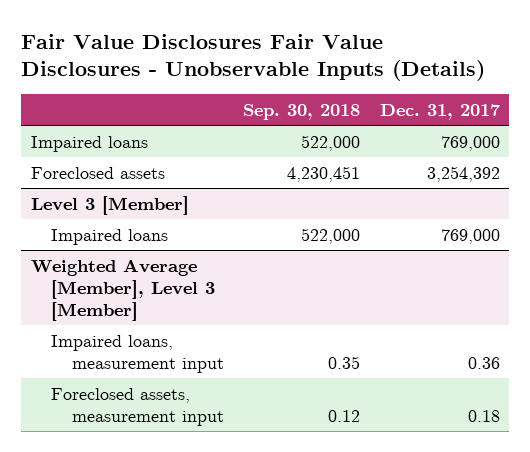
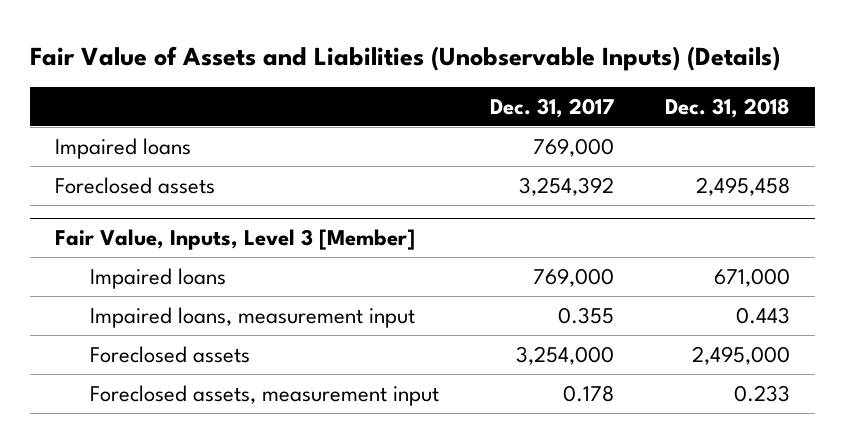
- Fair Value Disclosures Fair Value Disclosures - Unobservable Inputs (Details)
+ Fair Value of Assets and Liabilities (Unobservable Inputs) (Details)
- | Sep. 30, 2018 | Dec. 31, 2017
+ | Dec. 31, 2017 | Dec. 31, 2018
- Level 3 [Member]
+ Fair Value, Inputs, Level 3 [Member]
- Weighted Average [Member], Level 3 [Member]
- Impaired loans, measurement input | 0.35 | 0.36
- Foreclosed assets, measurement input | 0.12 | 0.18
+ Impaired loans, measurement input | 0.355 | 0.443
+ Foreclosed assets | 3,254,000 | 2,495,000
+ Foreclosed assets, measurement input | 0.178 | 0.233

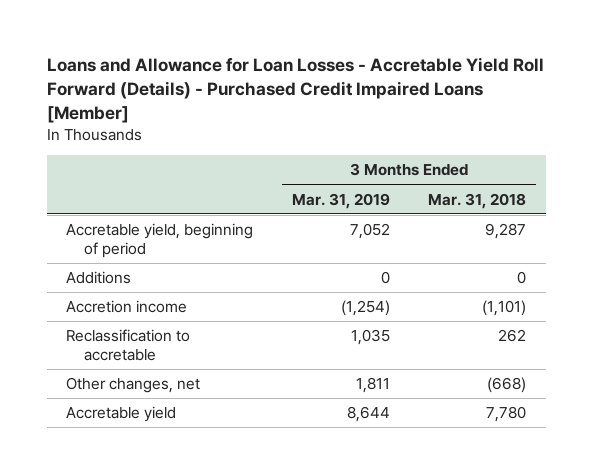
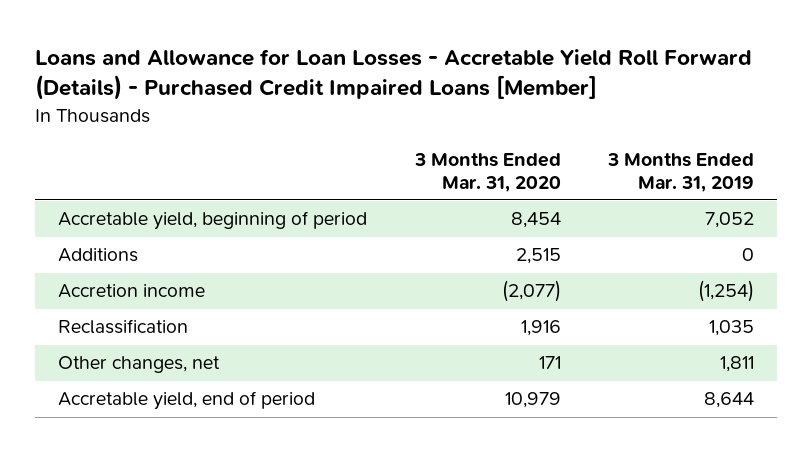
- | 3 Months Ended Mar. 31, 2019 | 3 Months Ended Mar. 31, 2018
+ | 3 Months Ended Mar. 31, 2020 | 3 Months Ended Mar. 31, 2019
- Reclassification to accretable | 1,035 | 262
+ Reclassification | 1,916 | 1,035
- Accretable yield | 8,644 | 7,780
+ Accretable yield, end of period | 10,979 | 8,644

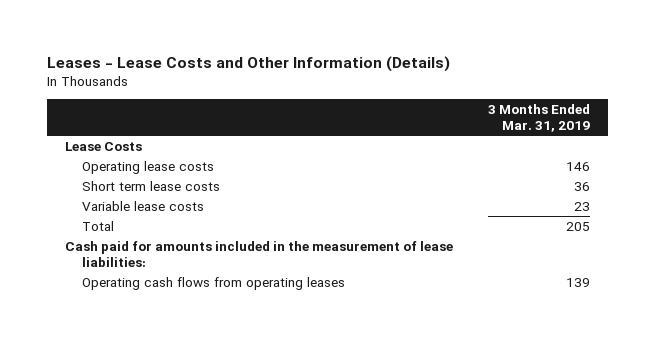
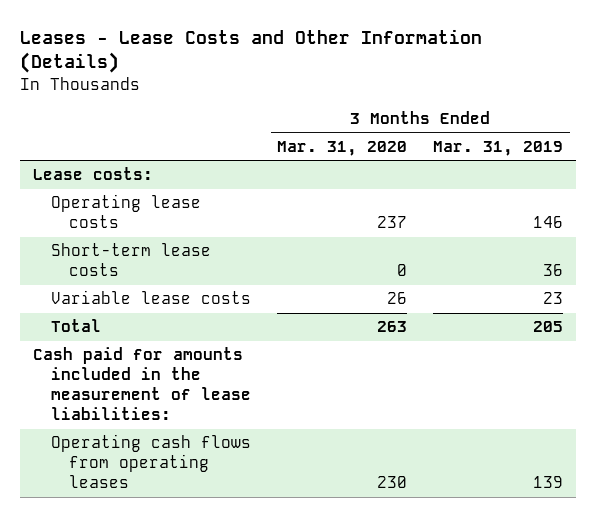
- | 3 Months Ended Mar. 31, 2019
+ | 3 Months Ended Mar. 31, 2020 | 3 Months Ended Mar. 31, 2019
- Lease Costs
+ Lease costs:
- Short term lease costs | 36
+ Short-term lease costs | 0 | 36

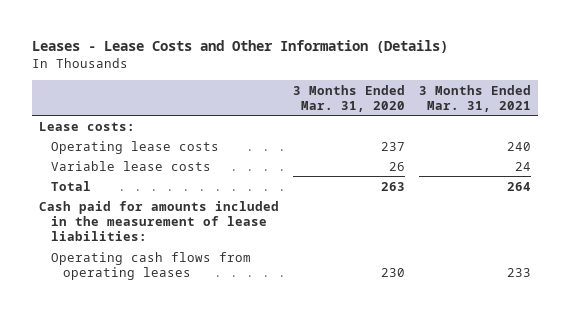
- | 3 Months Ended Mar. 31, 2020 | 3 Months Ended Mar. 31, 2019
+ | 3 Months Ended Mar. 31, 2020 | 3 Months Ended Mar. 31, 2021
- Short-term lease costs | 0 | 36

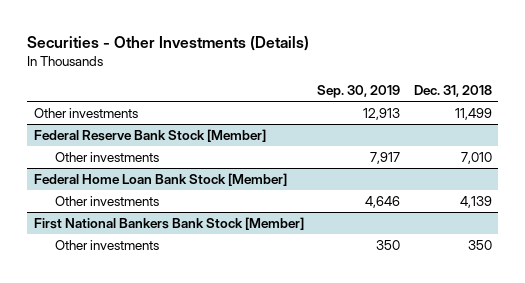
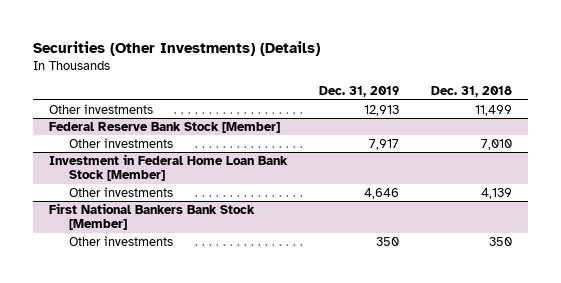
- Securities - Other Investments (Details)
+ Securities (Other Investments) (Details)
- | Sep. 30, 2019 | Dec. 31, 2018
+ | Dec. 31, 2019 | Dec. 31, 2018
- Federal Home Loan Bank Stock [Member]
+ Investment in Federal Home Loan Bank Stock [Member]

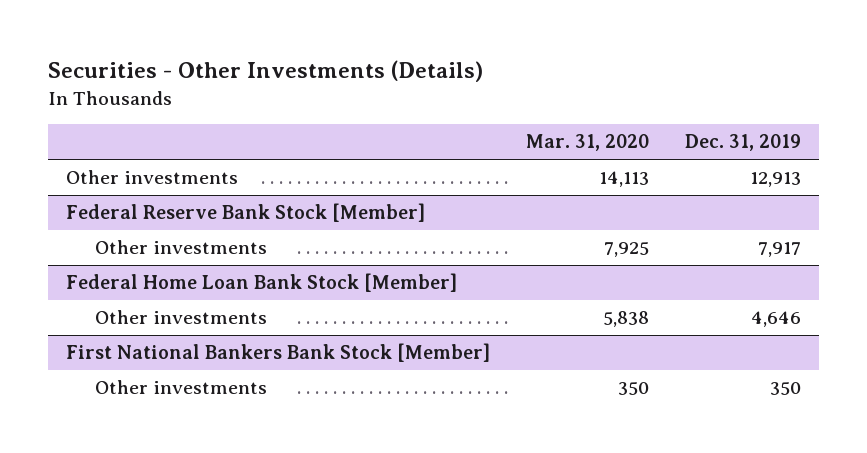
- Securities (Other Investments) (Details)
+ Securities - Other Investments (Details)
- | Dec. 31, 2019 | Dec. 31, 2018
+ | Mar. 31, 2020 | Dec. 31, 2019
- Investment in Federal Home Loan Bank Stock [Member]
+ Federal Home Loan Bank Stock [Member]

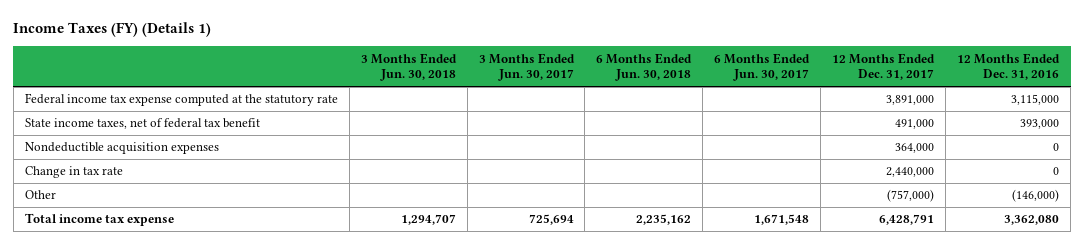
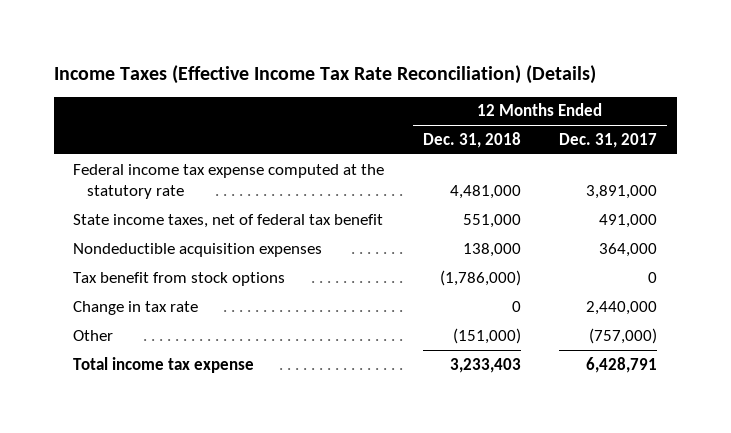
- Income Taxes (FY) (Details 1)
+ Income Taxes (Effective Income Tax Rate Reconciliation) (Details)
- | 3 Months Ended Jun. 30, 2018 | 3 Months Ended Jun. 30, 2017 | 6 Months Ended Jun. 30, 2018 | 6 Months Ended Jun. 30, 2017 | 12 Months Ended Dec. 31, 2017 | 12 Months Ended Dec. 31, 2016
+ | 12 Months Ended Dec. 31, 2018 | 12 Months Ended Dec. 31, 2017
+ Tax benefit from stock options | (1,786,000) | 0

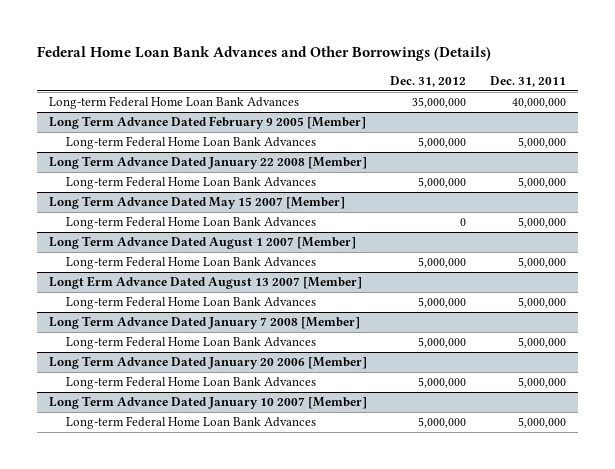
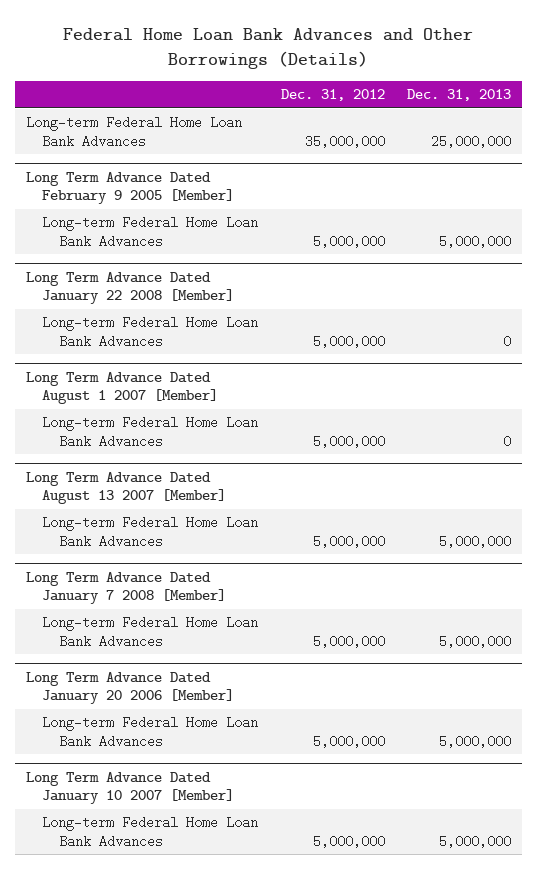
- | Dec. 31, 2012 | Dec. 31, 2011
+ | Dec. 31, 2012 | Dec. 31, 2013
- Long Term Advance Dated May 15 2007 [Member]
- Long-term Federal Home Loan Bank Advances | 0 | 5,000,000
- Longt Erm Advance Dated August 13 2007 [Member]
+ Long Term Advance Dated August 13 2007 [Member]

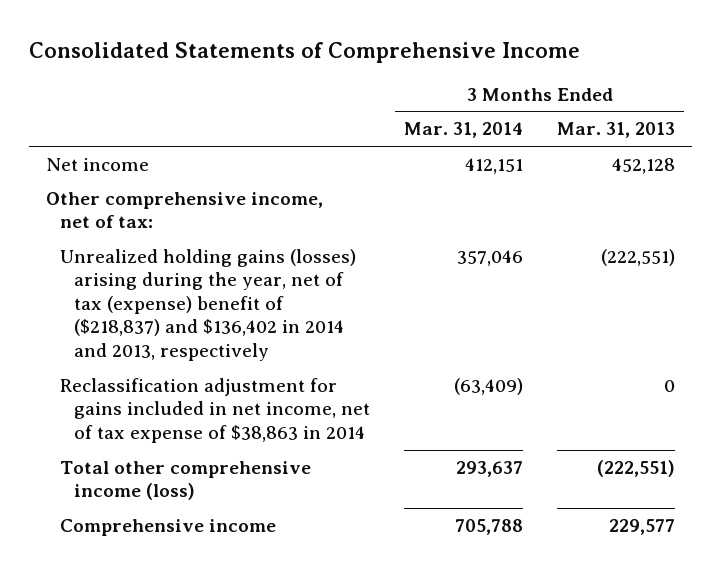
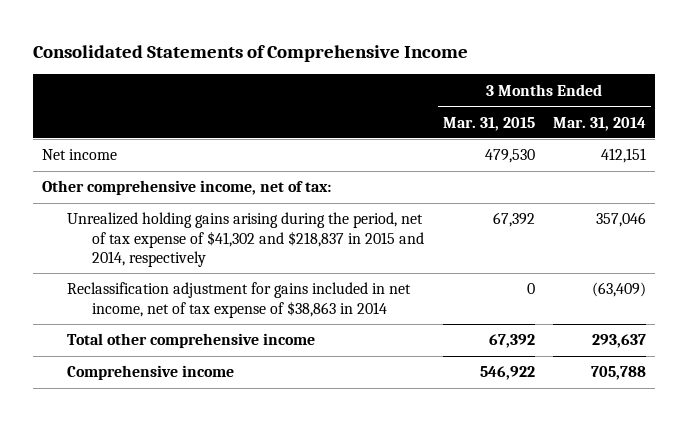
- | 3 Months Ended Mar. 31, 2014 | 3 Months Ended Mar. 31, 2013
+ | 3 Months Ended Mar. 31, 2015 | 3 Months Ended Mar. 31, 2014
- Unrealized holding gains (losses) arising during the year, net of tax (expense) benefit of ($218,837) and $136,402 in 2014 and 2013, respectively | 357,046 | (222,551)
+ Unrealized holding gains arising during the period, net of tax expense of $41,302 and $218,837 in 2015 and 2014, respectively | 67,392 | 357,046
- Total other comprehensive income (loss) | 293,637 | (222,551)
+ Total other comprehensive income | 67,392 | 293,637

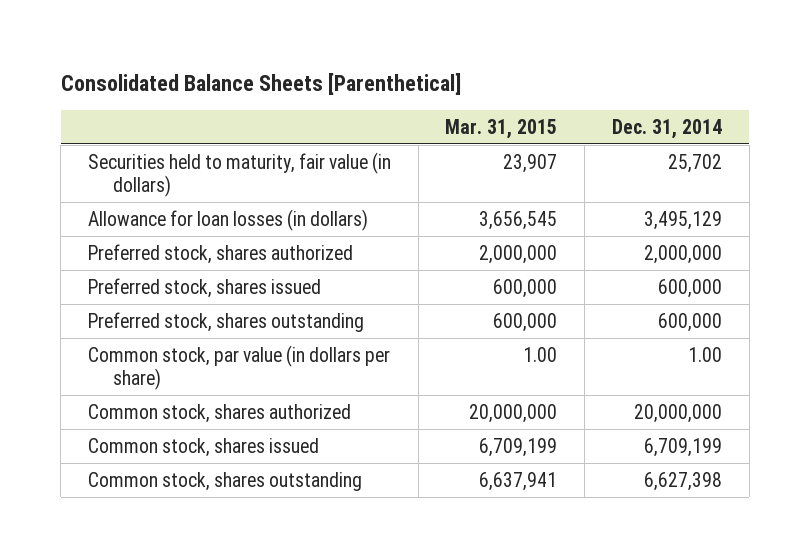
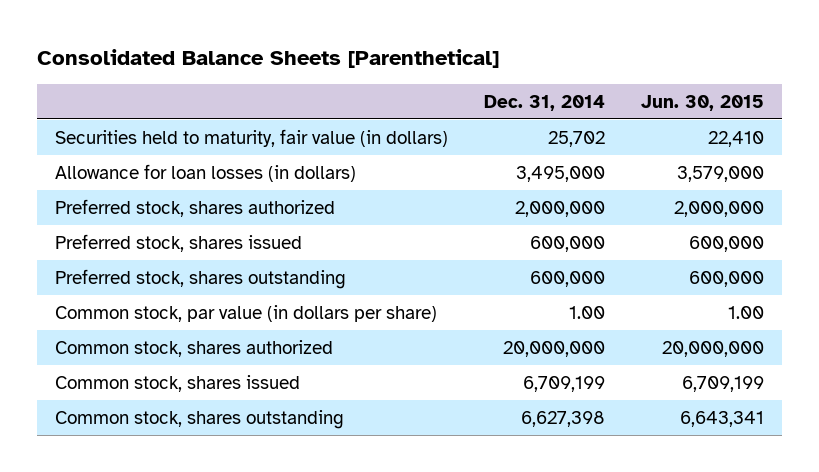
- | Mar. 31, 2015 | Dec. 31, 2014
+ | Dec. 31, 2014 | Jun. 30, 2015
- Allowance for loan losses (in dollars) | 3,656,545 | 3,495,129
+ Allowance for loan losses (in dollars) | 3,495,000 | 3,579,000

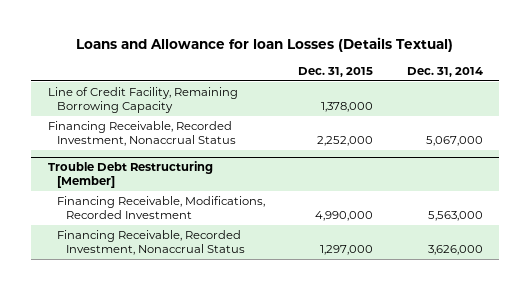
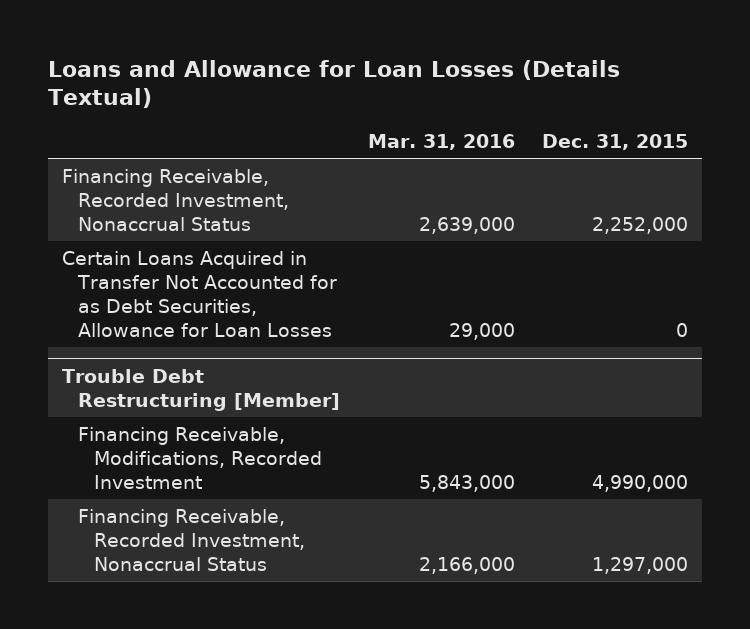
- Loans and Allowance for loan Losses (Details Textual)
+ Loans and Allowance for Loan Losses (Details Textual)
- | Dec. 31, 2015 | Dec. 31, 2014
+ | Mar. 31, 2016 | Dec. 31, 2015
- Line of Credit Facility, Remaining Borrowing Capacity | 1,378,000 |
+ Certain Loans Acquired in Transfer Not Accounted for as Debt Securities, Allowance for Loan Losses | 29,000 | 0

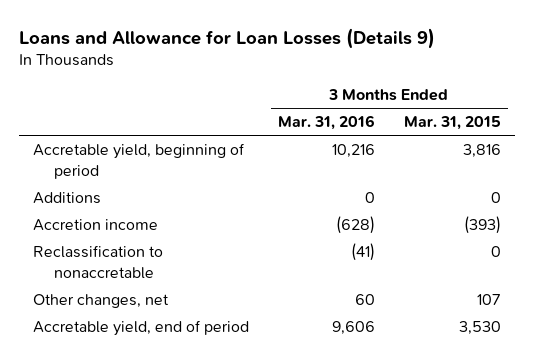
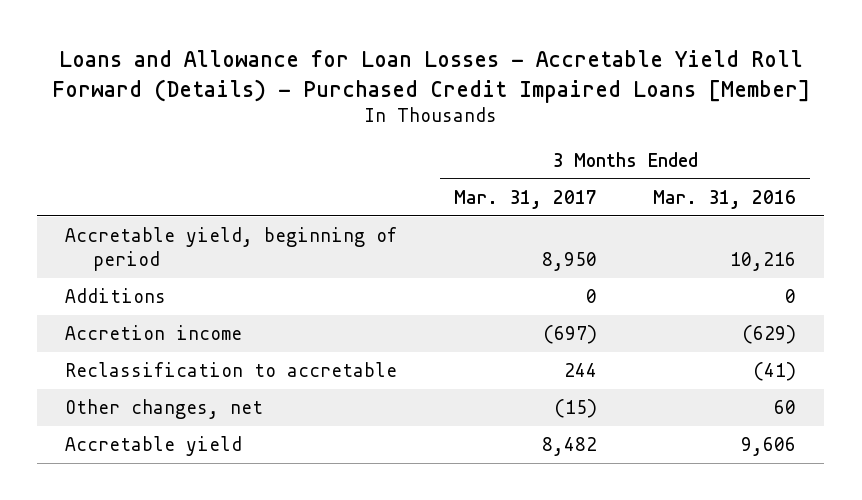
- Loans and Allowance for Loan Losses (Details 9)
+ Loans and Allowance for Loan Losses - Accretable Yield Roll Forward (Details) - Purchased Credit Impaired Loans [Member]
- | 3 Months Ended Mar. 31, 2016 | 3 Months Ended Mar. 31, 2015
+ | 3 Months Ended Mar. 31, 2017 | 3 Months Ended Mar. 31, 2016
- Accretion income | (628) | (393)
- Reclassification to nonaccretable | (41) | 0
+ Accretion income | (697) | (629)
+ Reclassification to accretable | 244 | (41)
- Accretable yield, end of period | 9,606 | 3,530
+ Accretable yield | 8,482 | 9,606

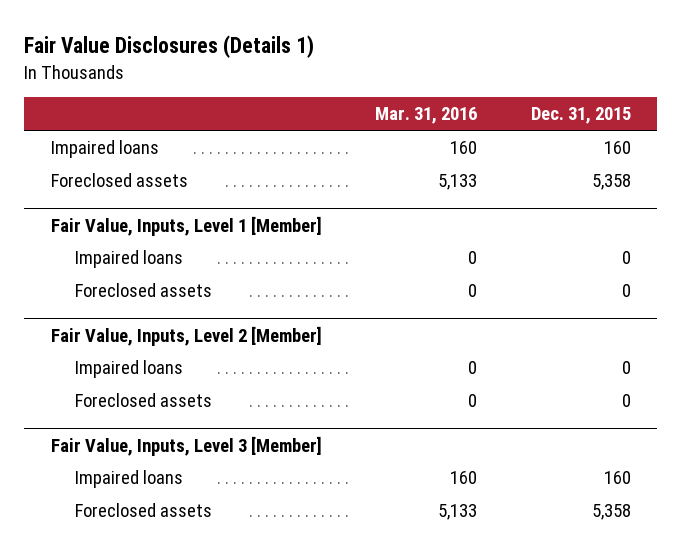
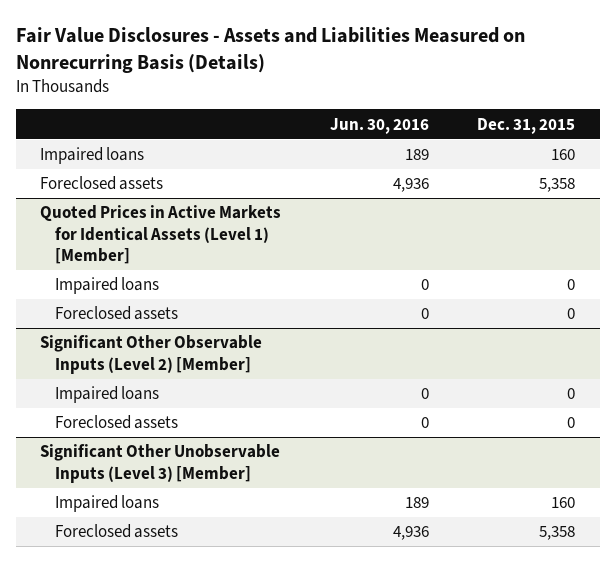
- Fair Value Disclosures (Details 1)
+ Fair Value Disclosures - Assets and Liabilities Measured on Nonrecurring Basis (Details)
- | Mar. 31, 2016 | Dec. 31, 2015
+ | Jun. 30, 2016 | Dec. 31, 2015
- Fair Value, Inputs, Level 1 [Member]
+ Quoted Prices in Active Markets for Identical Assets (Level 1) [Member]
- Fair Value, Inputs, Level 2 [Member]
+ Significant Other Observable Inputs (Level 2) [Member]
- Fair Value, Inputs, Level 3 [Member]
+ Significant Other Unobservable Inputs (Level 3) [Member]

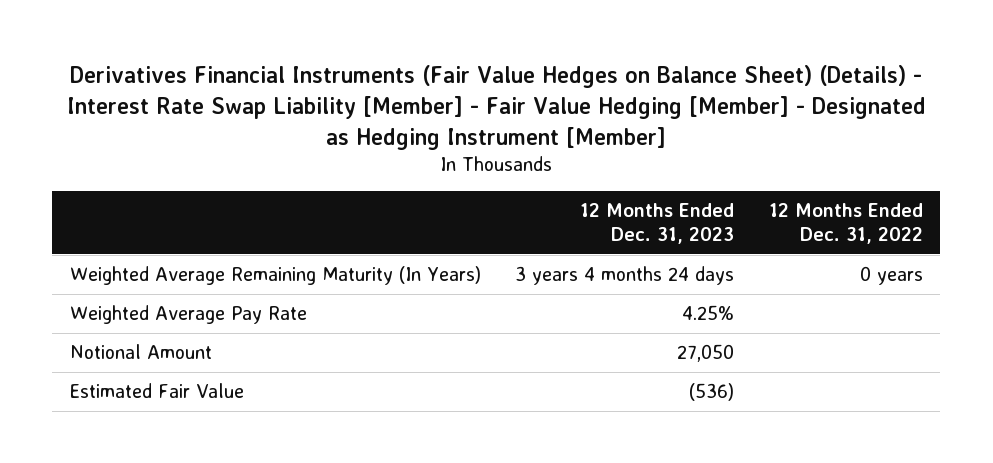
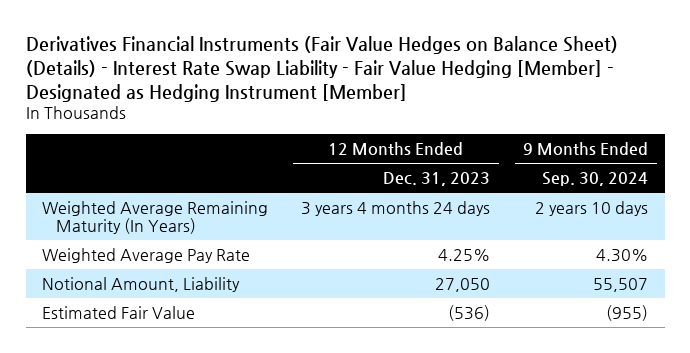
- Derivatives Financial Instruments (Fair Value Hedges on Balance Sheet) (Details) - Interest Rate Swap Liability [Member] - Fair Value Hedging [Member] - Designated as Hedging Instrument [Member]
+ Derivatives Financial Instruments (Fair Value Hedges on Balance Sheet) (Details) - Interest Rate Swap Liability - Fair Value Hedging [Member] - Designated as Hedging Instrument [Member]
- | 12 Months Ended Dec. 31, 2023 | 12 Months Ended Dec. 31, 2022
+ | 12 Months Ended Dec. 31, 2023 | 9 Months Ended Sep. 30, 2024
- Notional Amount | 27,050 |
+ Notional Amount, Liability | 27,050 | 55,507

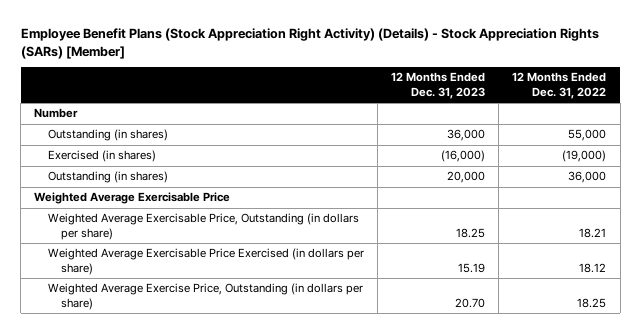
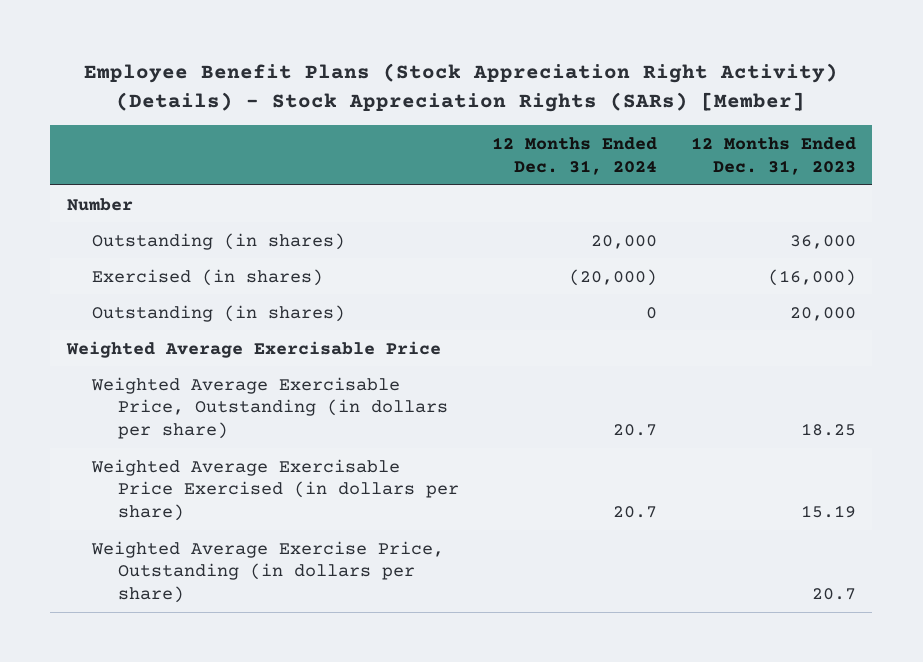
- | 12 Months Ended Dec. 31, 2023 | 12 Months Ended Dec. 31, 2022
+ | 12 Months Ended Dec. 31, 2024 | 12 Months Ended Dec. 31, 2023
- Weighted Average Exercise Price, Outstanding (in dollars per share) | 20.70 | 18.25
+ Weighted Average Exercise Price, Outstanding (in dollars per share) | | 20.7

